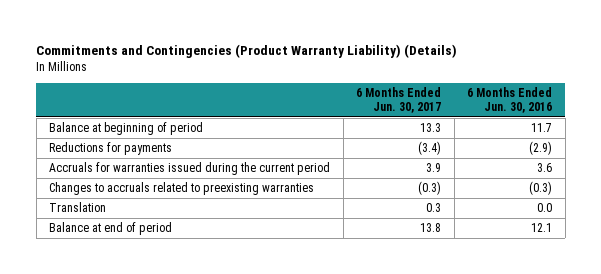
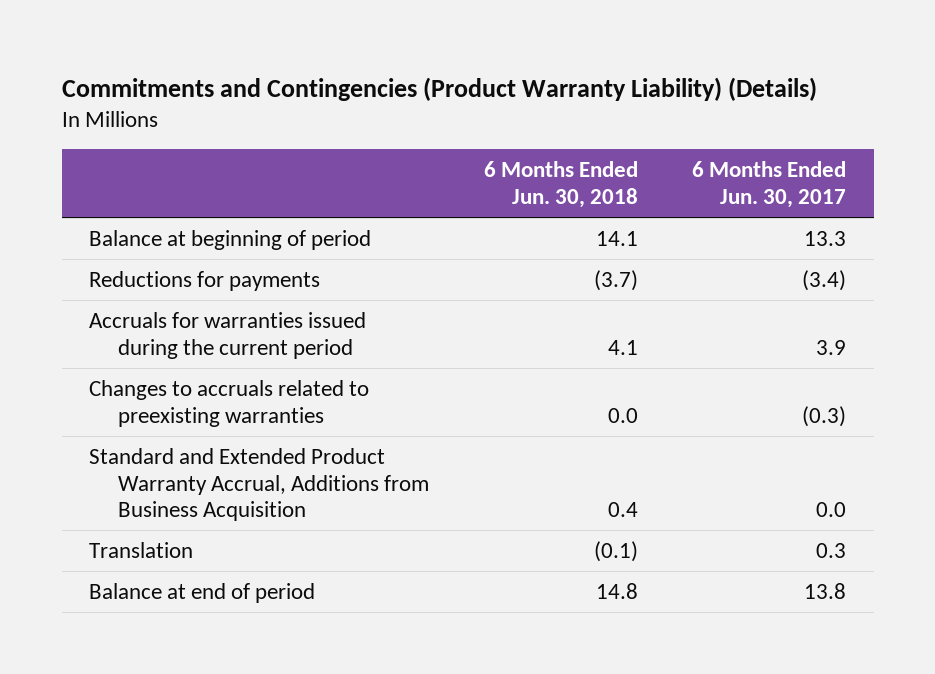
- | 6 Months Ended Jun. 30, 2017 | 6 Months Ended Jun. 30, 2016
+ | 6 Months Ended Jun. 30, 2018 | 6 Months Ended Jun. 30, 2017
+ Standard and Extended Product Warranty Accrual, Additions from Business Acquisition | 0.4 | 0.0

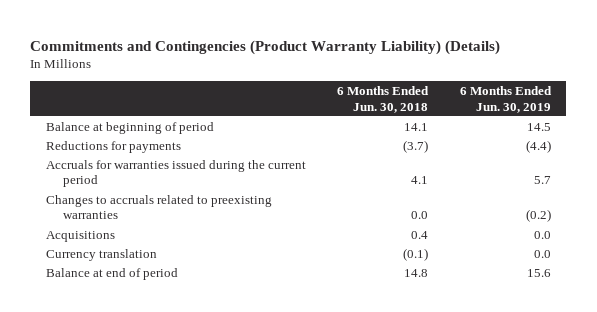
- | 6 Months Ended Jun. 30, 2018 | 6 Months Ended Jun. 30, 2017
+ | 6 Months Ended Jun. 30, 2018 | 6 Months Ended Jun. 30, 2019
- Standard and Extended Product Warranty Accrual, Additions from Business Acquisition | 0.4 | 0.0
- Translation | (0.1) | 0.3
+ Acquisitions | 0.4 | 0.0
+ Currency translation | (0.1) | 0.0

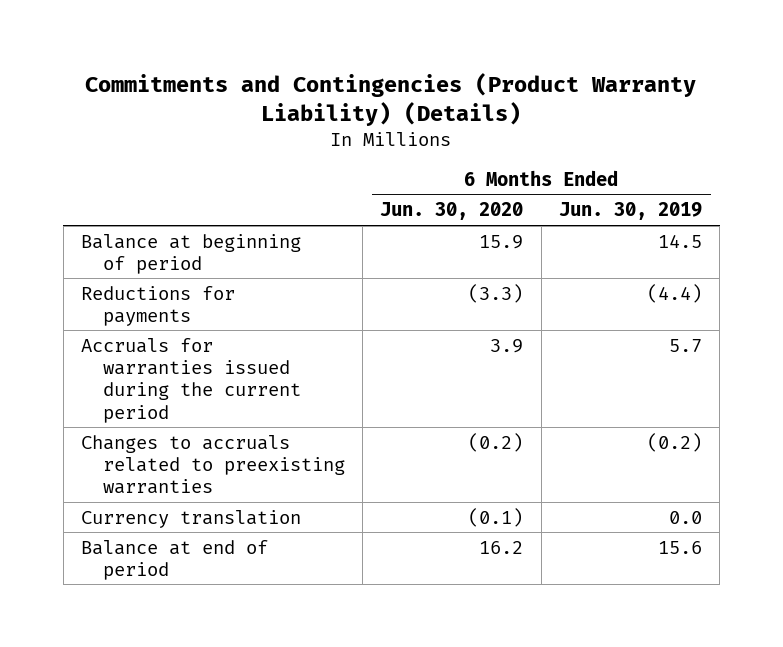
- | 6 Months Ended Jun. 30, 2018 | 6 Months Ended Jun. 30, 2019
+ | 6 Months Ended Jun. 30, 2020 | 6 Months Ended Jun. 30, 2019
- Acquisitions | 0.4 | 0.0

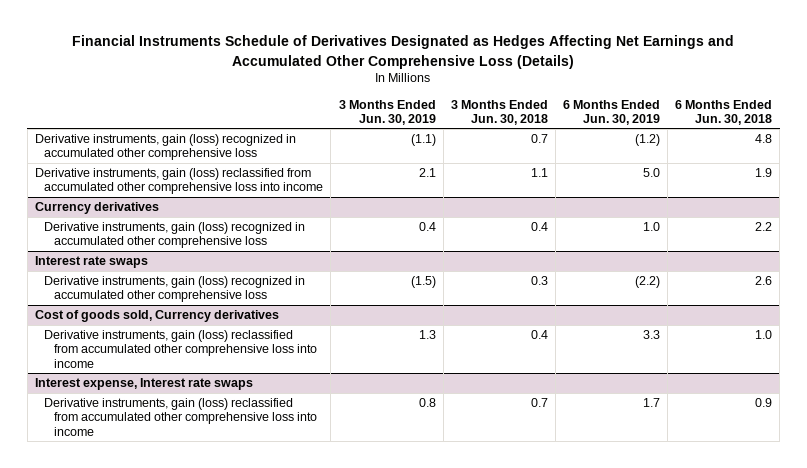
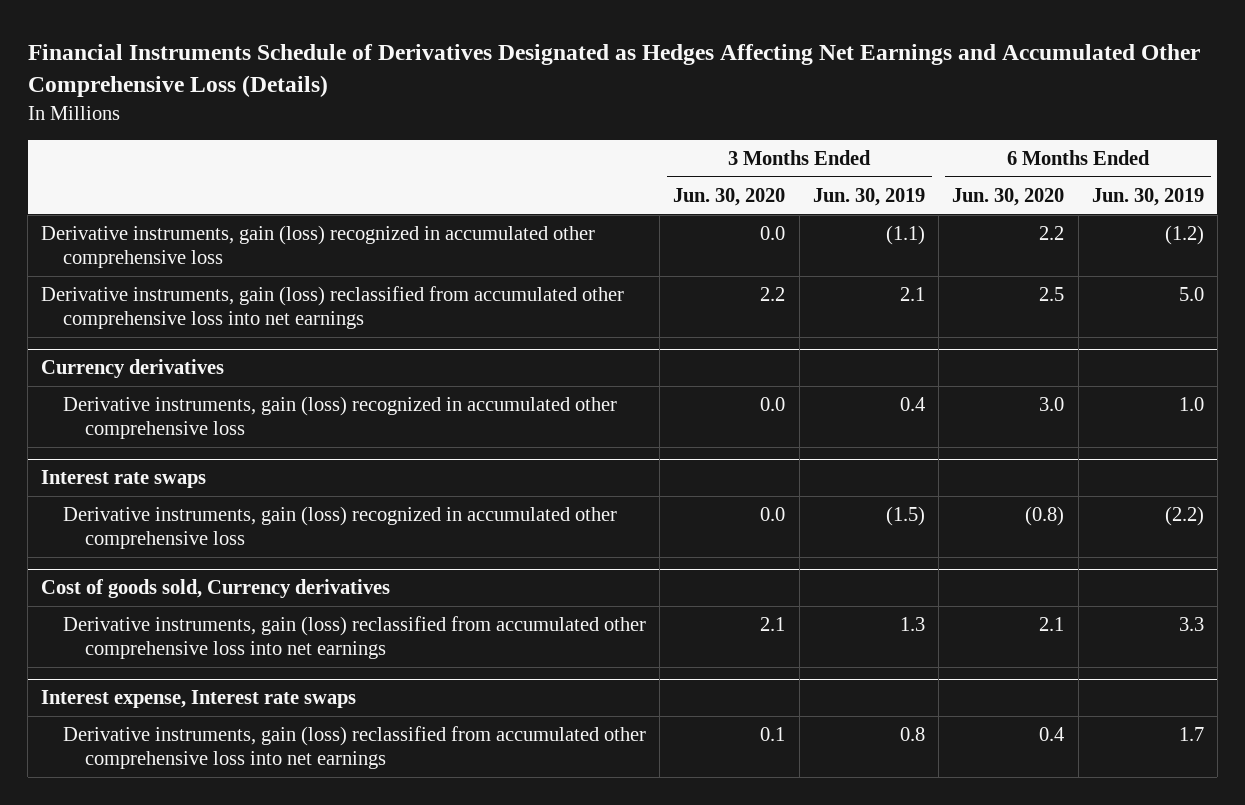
- | 3 Months Ended Jun. 30, 2019 | 3 Months Ended Jun. 30, 2018 | 6 Months Ended Jun. 30, 2019 | 6 Months Ended Jun. 30, 2018
+ | 3 Months Ended Jun. 30, 2020 | 3 Months Ended Jun. 30, 2019 | 6 Months Ended Jun. 30, 2020 | 6 Months Ended Jun. 30, 2019
- Derivative instruments, gain (loss) reclassified from accumulated other comprehensive loss into income | 2.1 | 1.1 | 5.0 | 1.9
+ Derivative instruments, gain (loss) reclassified from accumulated other comprehensive loss into net earnings | 2.2 | 2.1 | 2.5 | 5.0
@ Cost of goods sold, Currency derivatives
- Derivative instruments, gain (loss) reclassified from accumulated other comprehensive loss into income | 1.3 | 0.4 | 3.3 | 1.0
+ Derivative instruments, gain (loss) reclassified from accumulated other comprehensive loss into net earnings | 2.1 | 1.3 | 2.1 | 3.3
@ Interest expense, Interest rate swaps
- Derivative instruments, gain (loss) reclassified from accumulated other comprehensive loss into income | 0.8 | 0.7 | 1.7 | 0.9
+ Derivative instruments, gain (loss) reclassified from accumulated other comprehensive loss into net earnings | 0.1 | 0.8 | 0.4 | 1.7

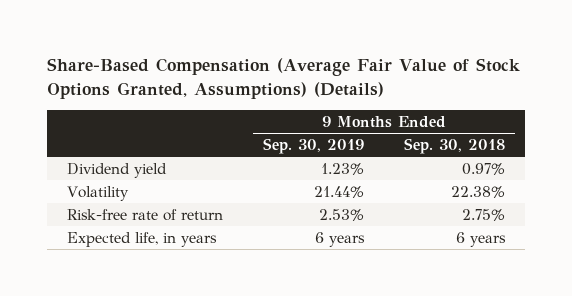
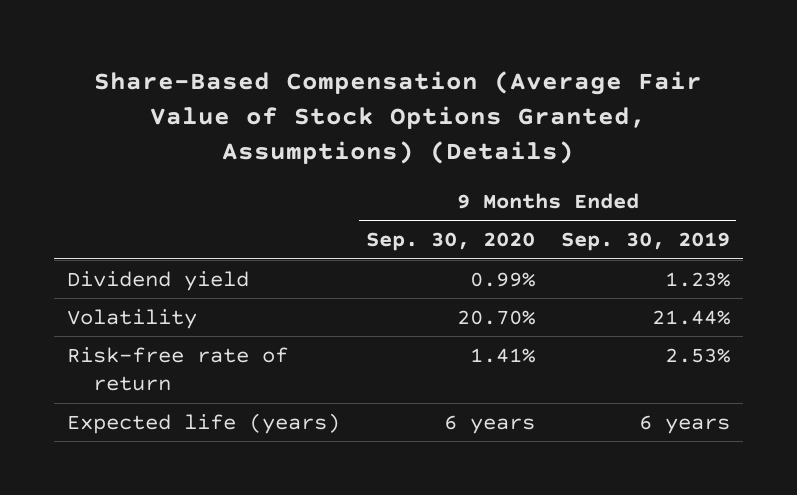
- | 9 Months Ended Sep. 30, 2019 | 9 Months Ended Sep. 30, 2018
+ | 9 Months Ended Sep. 30, 2020 | 9 Months Ended Sep. 30, 2019
- Expected life, in years | 6 years | 6 years
+ Expected life (years) | 6 years | 6 years

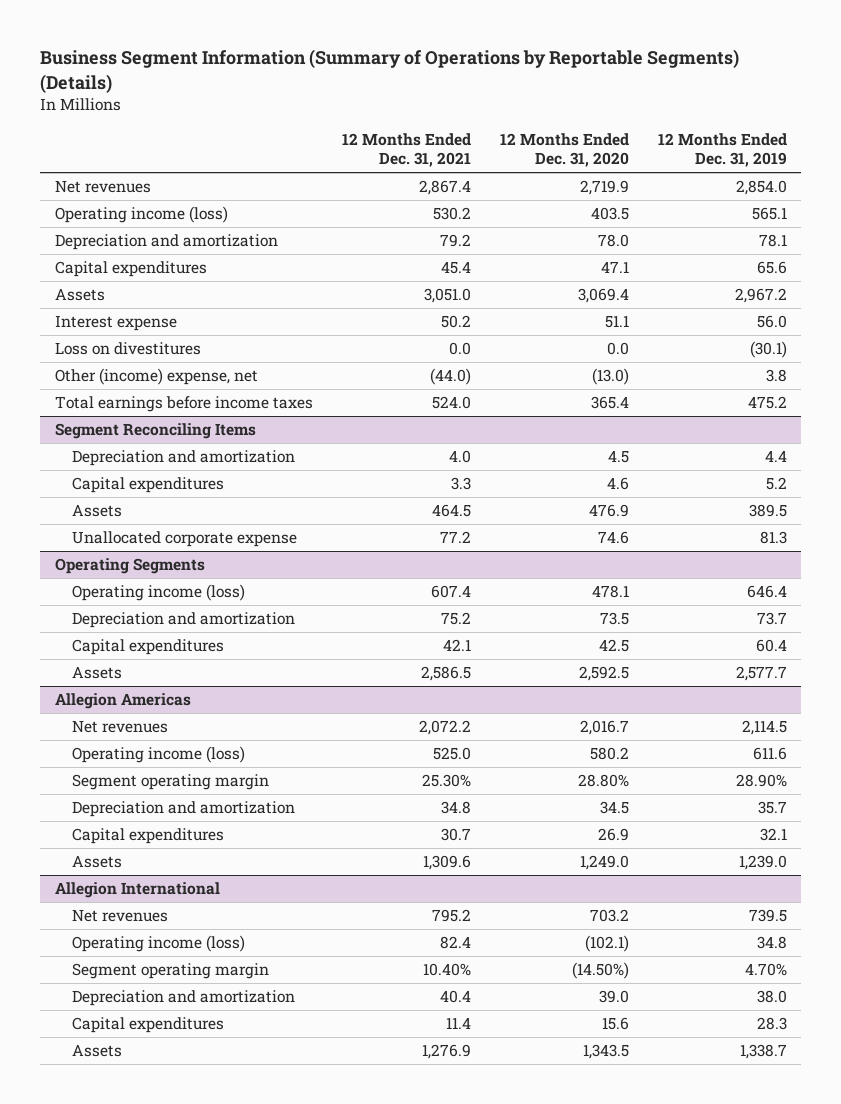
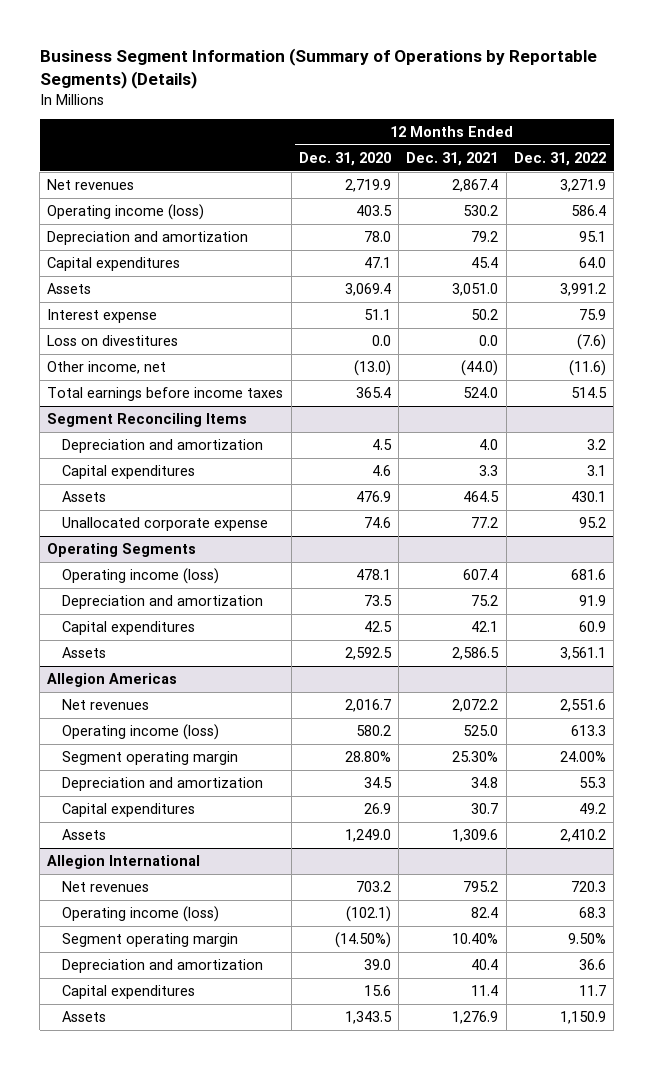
- | 12 Months Ended Dec. 31, 2021 | 12 Months Ended Dec. 31, 2020 | 12 Months Ended Dec. 31, 2019
+ | 12 Months Ended Dec. 31, 2020 | 12 Months Ended Dec. 31, 2021 | 12 Months Ended Dec. 31, 2022
- Other (income) expense, net | (44.0) | (13.0) | 3.8
+ Other income, net | (13.0) | (44.0) | (11.6)

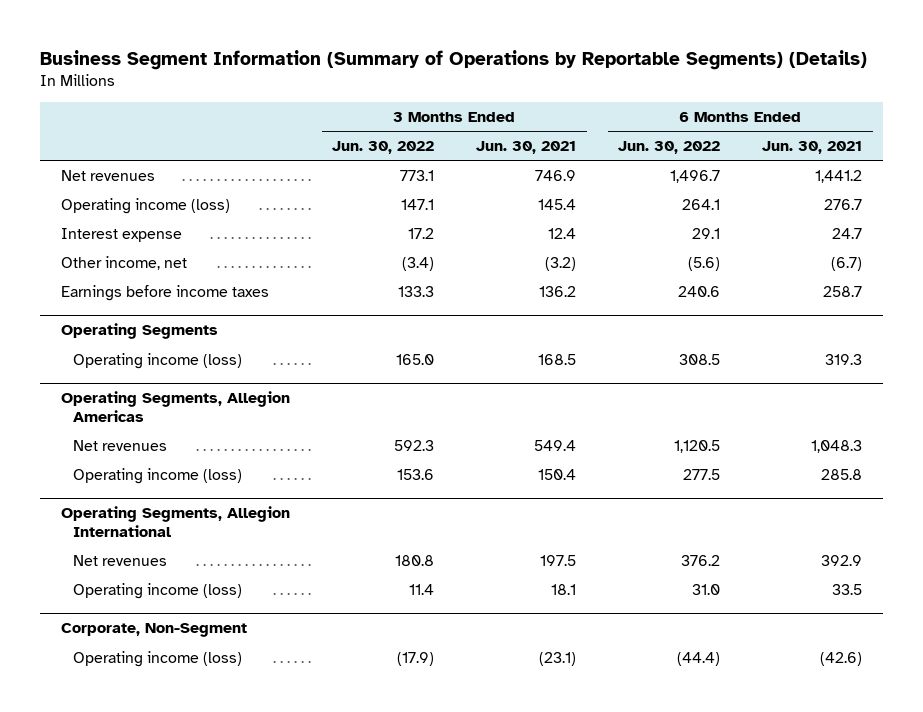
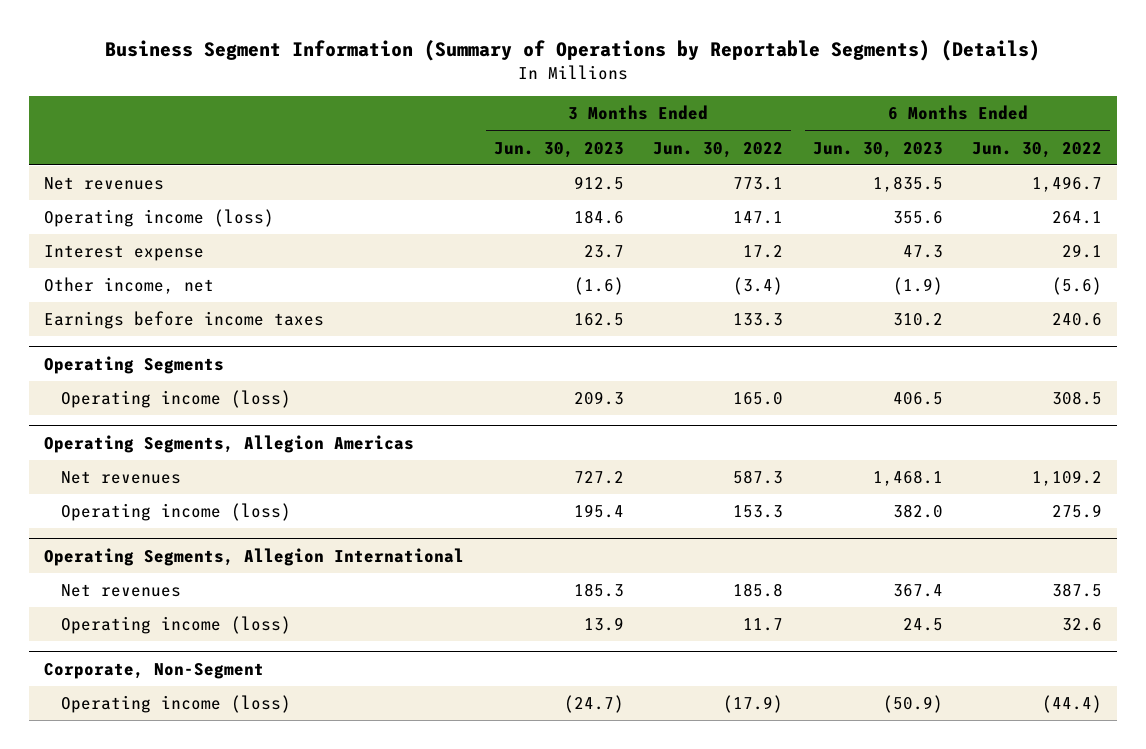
- | 3 Months Ended Jun. 30, 2022 | 3 Months Ended Jun. 30, 2021 | 6 Months Ended Jun. 30, 2022 | 6 Months Ended Jun. 30, 2021
+ | 3 Months Ended Jun. 30, 2023 | 3 Months Ended Jun. 30, 2022 | 6 Months Ended Jun. 30, 2023 | 6 Months Ended Jun. 30, 2022
@ Operating Segments, Allegion Americas
- Net revenues | 592.3 | 549.4 | 1,120.5 | 1,048.3
- Operating income (loss) | 153.6 | 150.4 | 277.5 | 285.8
+ Net revenues | 727.2 | 587.3 | 1,468.1 | 1,109.2
+ Operating income (loss) | 195.4 | 153.3 | 382.0 | 275.9
@ Operating Segments, Allegion International
- Net revenues | 180.8 | 197.5 | 376.2 | 392.9
- Operating income (loss) | 11.4 | 18.1 | 31.0 | 33.5
+ Net revenues | 185.3 | 185.8 | 367.4 | 387.5
+ Operating income (loss) | 13.9 | 11.7 | 24.5 | 32.6

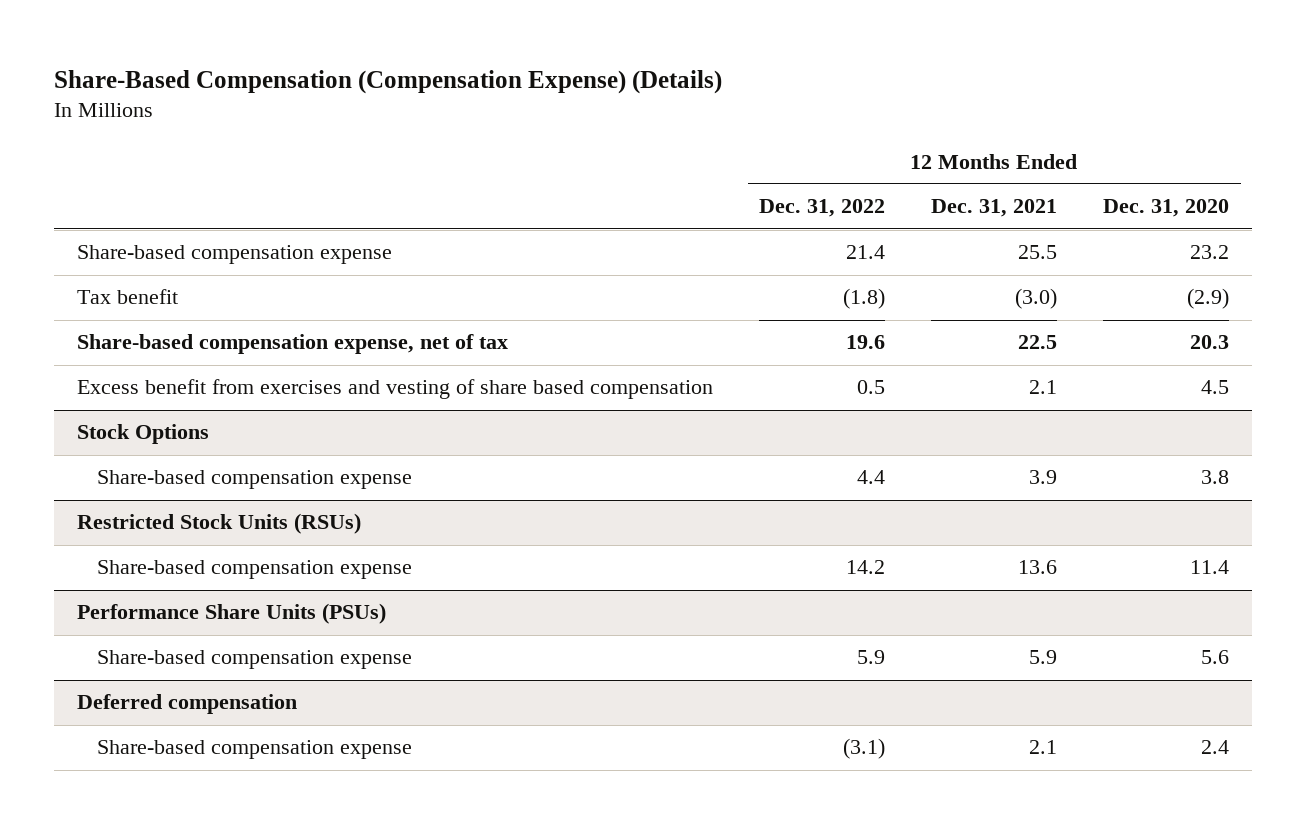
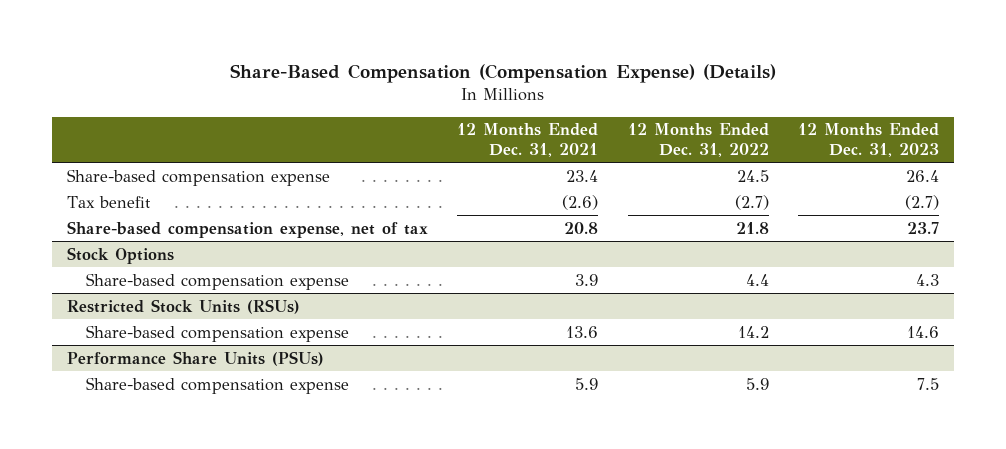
- | 12 Months Ended Dec. 31, 2022 | 12 Months Ended Dec. 31, 2021 | 12 Months Ended Dec. 31, 2020
+ | 12 Months Ended Dec. 31, 2021 | 12 Months Ended Dec. 31, 2022 | 12 Months Ended Dec. 31, 2023
- Share-based compensation expense | 21.4 | 25.5 | 23.2
- Tax benefit | (1.8) | (3.0) | (2.9)
- Share-based compensation expense, net of tax | 19.6 | 22.5 | 20.3
- Excess benefit from exercises and vesting of share based compensation | 0.5 | 2.1 | 4.5
+ Share-based compensation expense | 23.4 | 24.5 | 26.4
+ Tax benefit | (2.6) | (2.7) | (2.7)
+ Share-based compensation expense, net of tax | 20.8 | 21.8 | 23.7
- Deferred compensation
- Share-based compensation expense | (3.1) | 2.1 | 2.4

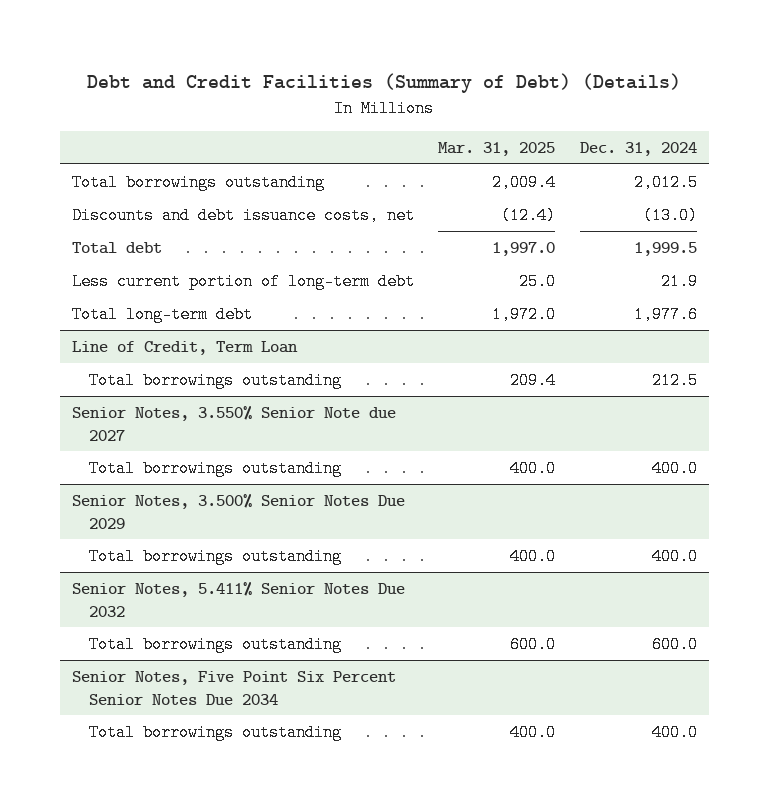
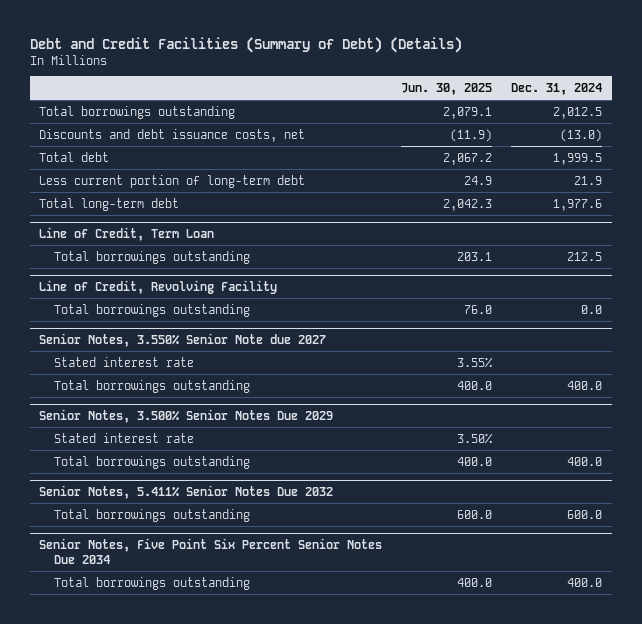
- | Mar. 31, 2025 | Dec. 31, 2024
+ | Jun. 30, 2025 | Dec. 31, 2024
+ Line of Credit, Revolving Facility
+ Total borrowings outstanding | 76.0 | 0.0
@ Senior Notes, 3.550% Senior Note due 2027
+ Stated interest rate | 3.55% |
@ Senior Notes, 3.500% Senior Notes Due 2029
+ Stated interest rate | 3.50% |

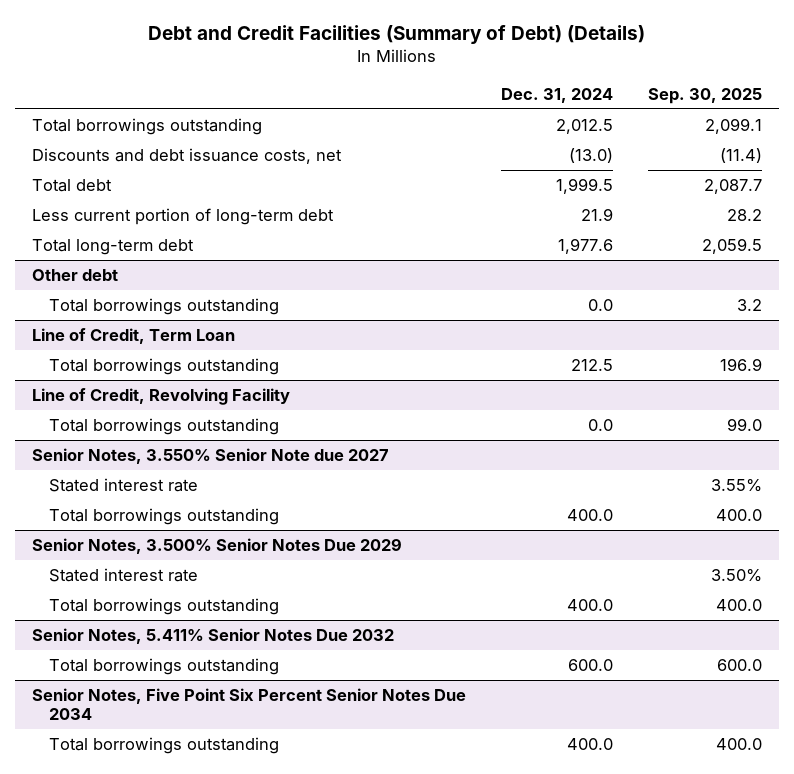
- | Jun. 30, 2025 | Dec. 31, 2024
+ | Dec. 31, 2024 | Sep. 30, 2025
+ Other debt
+ Total borrowings outstanding | 0.0 | 3.2

